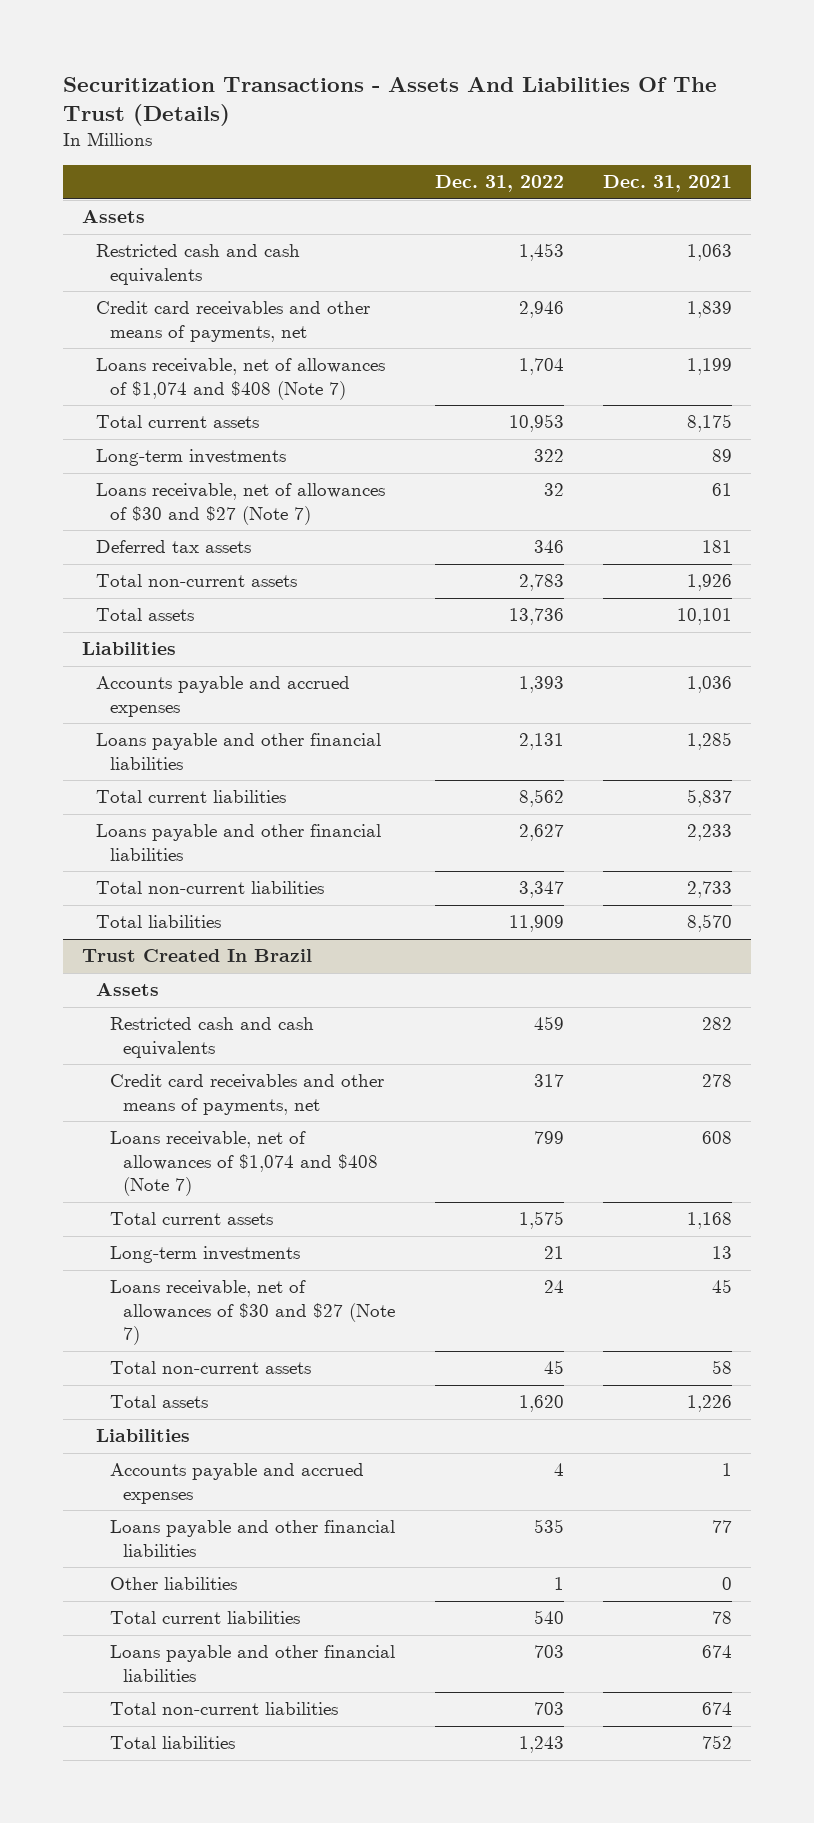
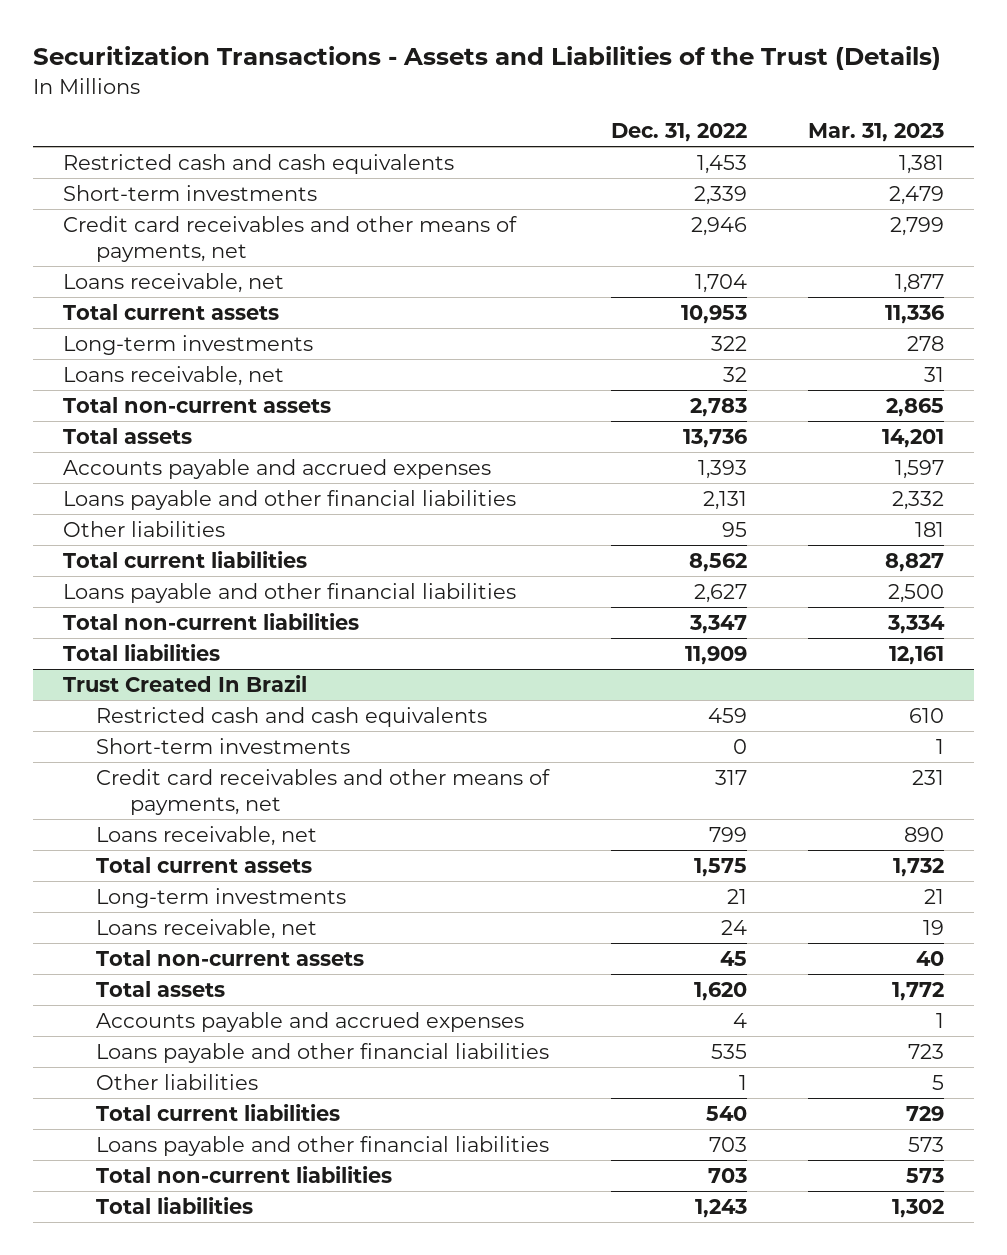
- Securitization Transactions - Assets And Liabilities Of The Trust (Details)
+ Securitization Transactions - Assets and Liabilities of the Trust (Details)
- | Dec. 31, 2022 | Dec. 31, 2021
+ | Dec. 31, 2022 | Mar. 31, 2023
- Assets
+ Short-term investments | 2,339 | 2,479
- Loans receivable, net of allowances of $1,074 and $408 (Note 7) | 1,704 | 1,199
+ Loans receivable, net | 1,704 | 1,877
- Loans receivable, net of allowances of $30 and $27 (Note 7) | 32 | 61
- Deferred tax assets | 346 | 181
+ Loans receivable, net | 32 | 31
- Liabilities
+ Other liabilities | 95 | 181
@ Trust Created In Brazil
- Assets
+ Short-term investments | 0 | 1
- Loans receivable, net of allowances of $1,074 and $408 (Note 7) | 799 | 608
+ Loans receivable, net | 799 | 890
- Loans receivable, net of allowances of $30 and $27 (Note 7) | 24 | 45
+ Loans receivable, net | 24 | 19
- Liabilities

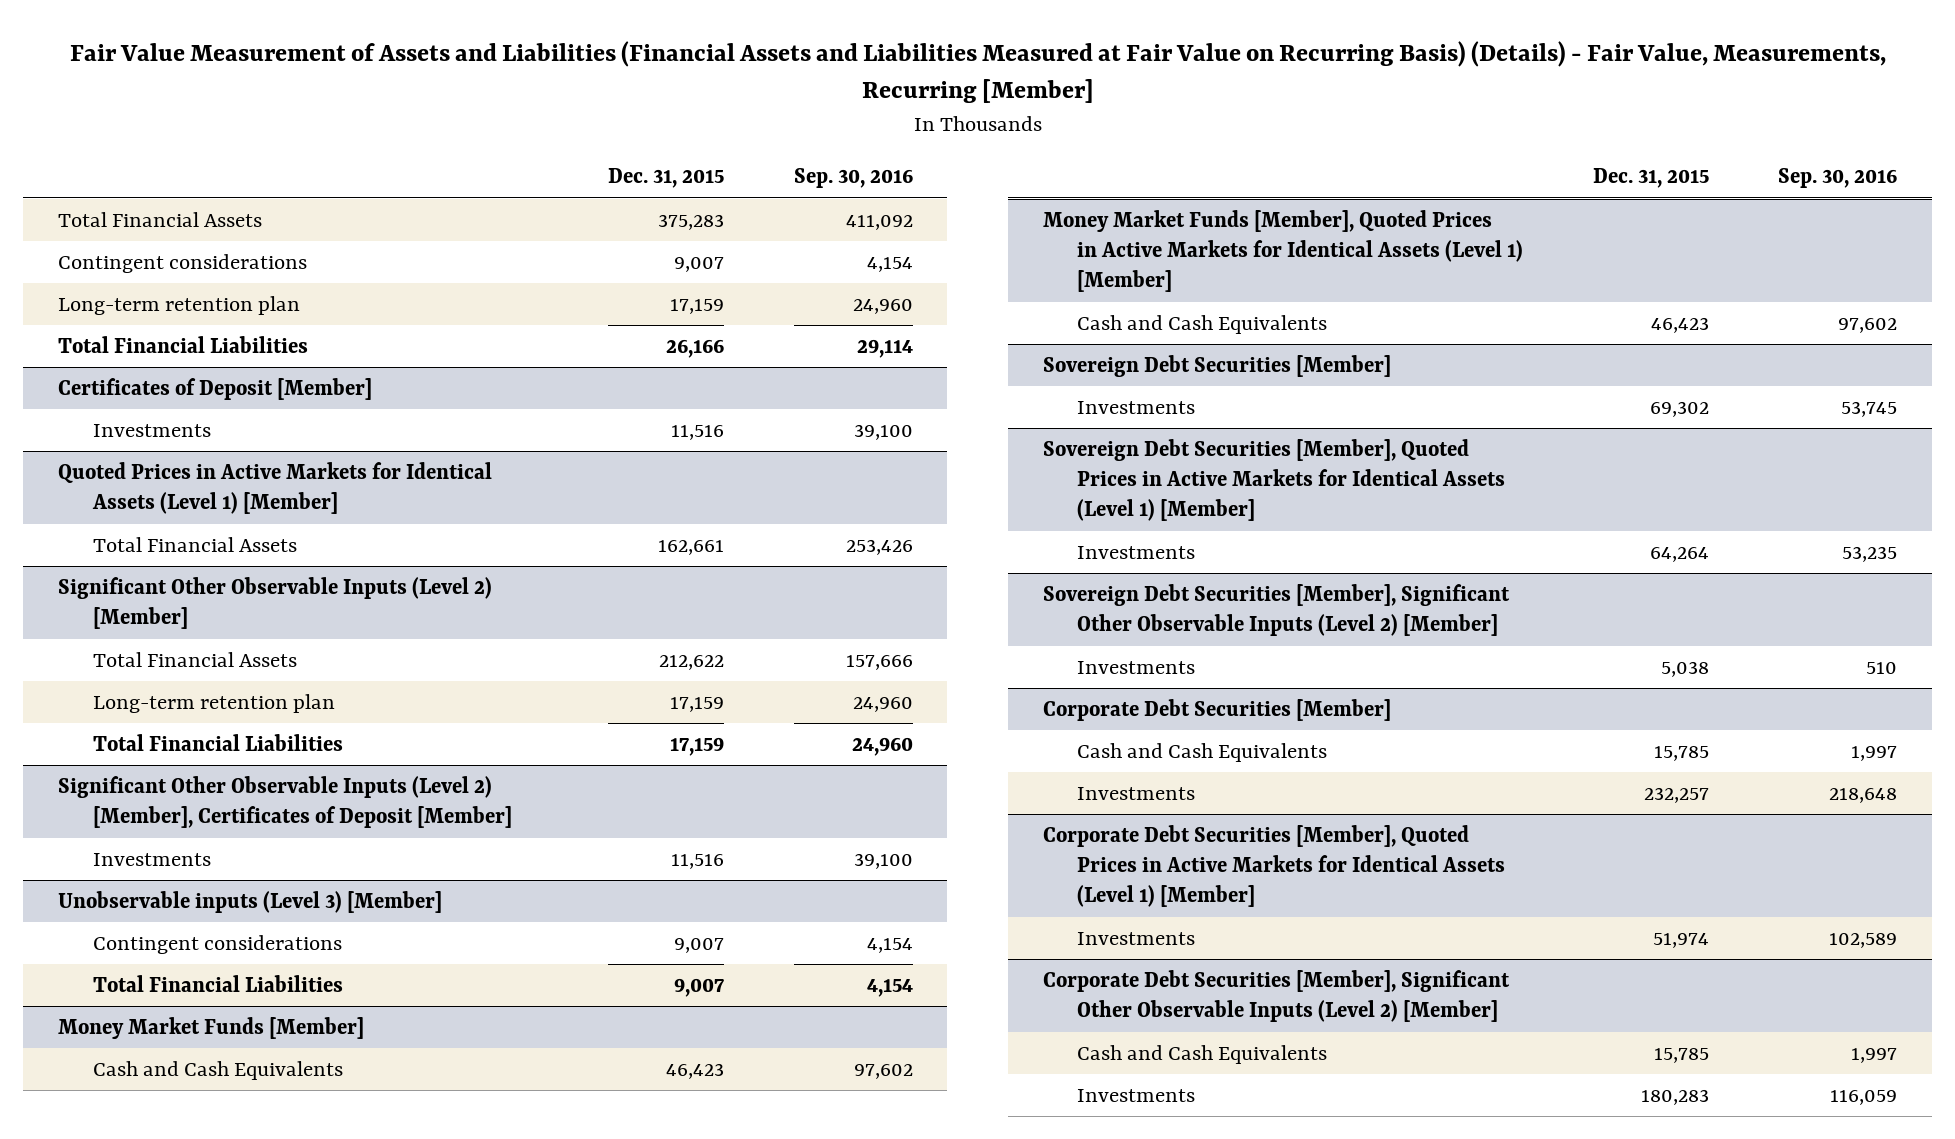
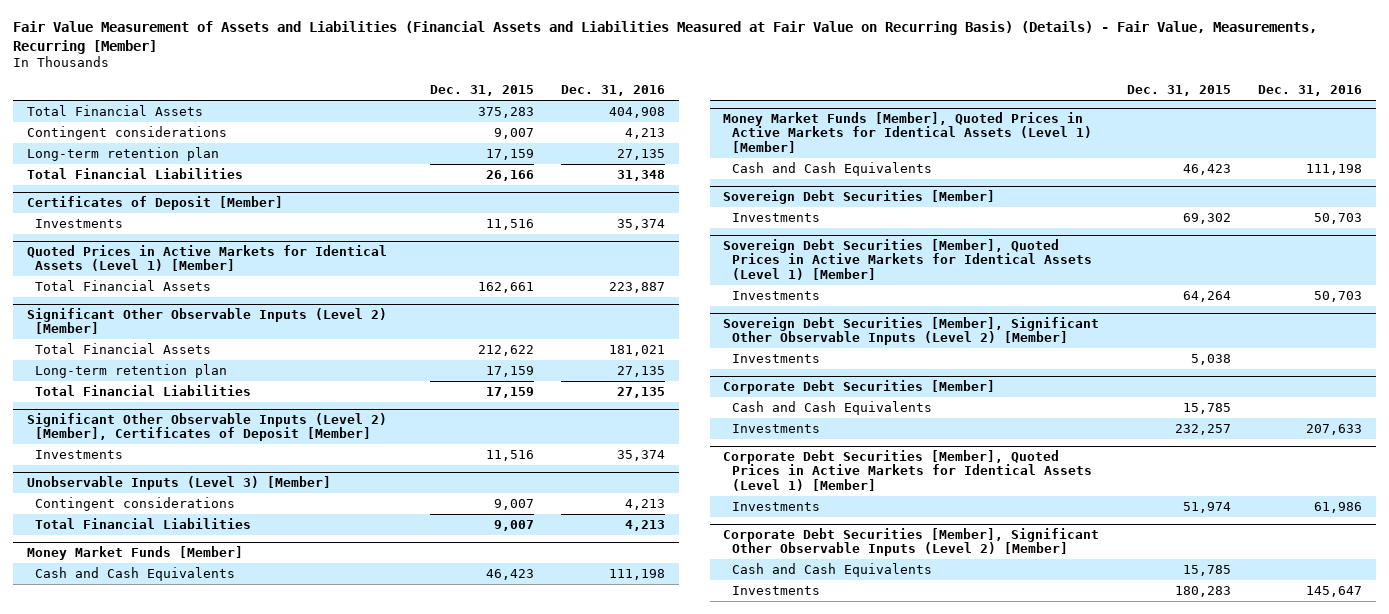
- | Dec. 31, 2015 | Sep. 30, 2016
+ | Dec. 31, 2015 | Dec. 31, 2016
- Unobservable inputs (Level 3) [Member]
+ Unobservable Inputs (Level 3) [Member]

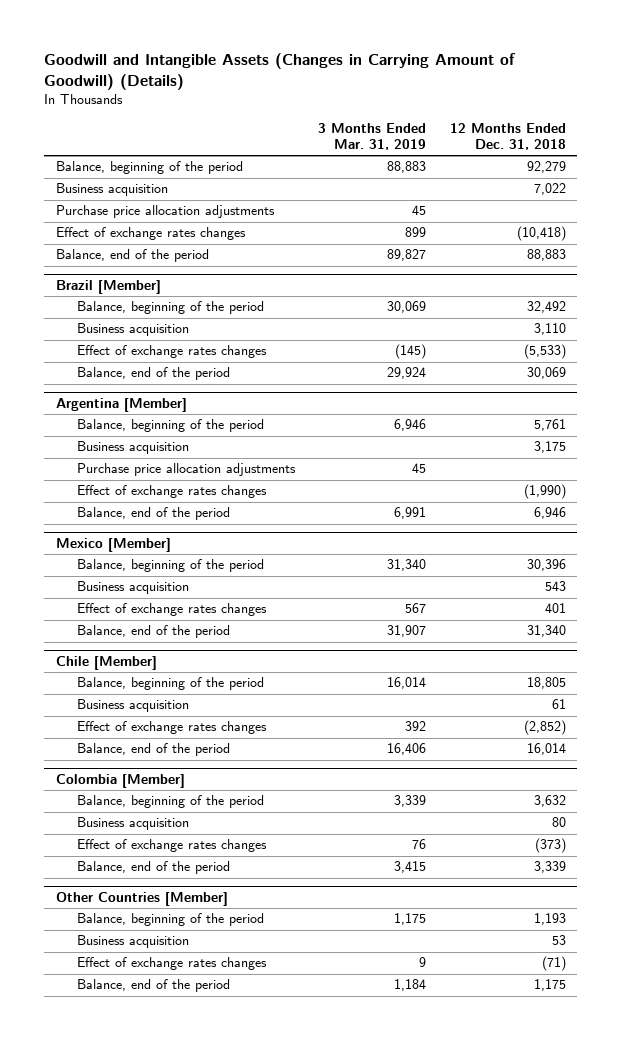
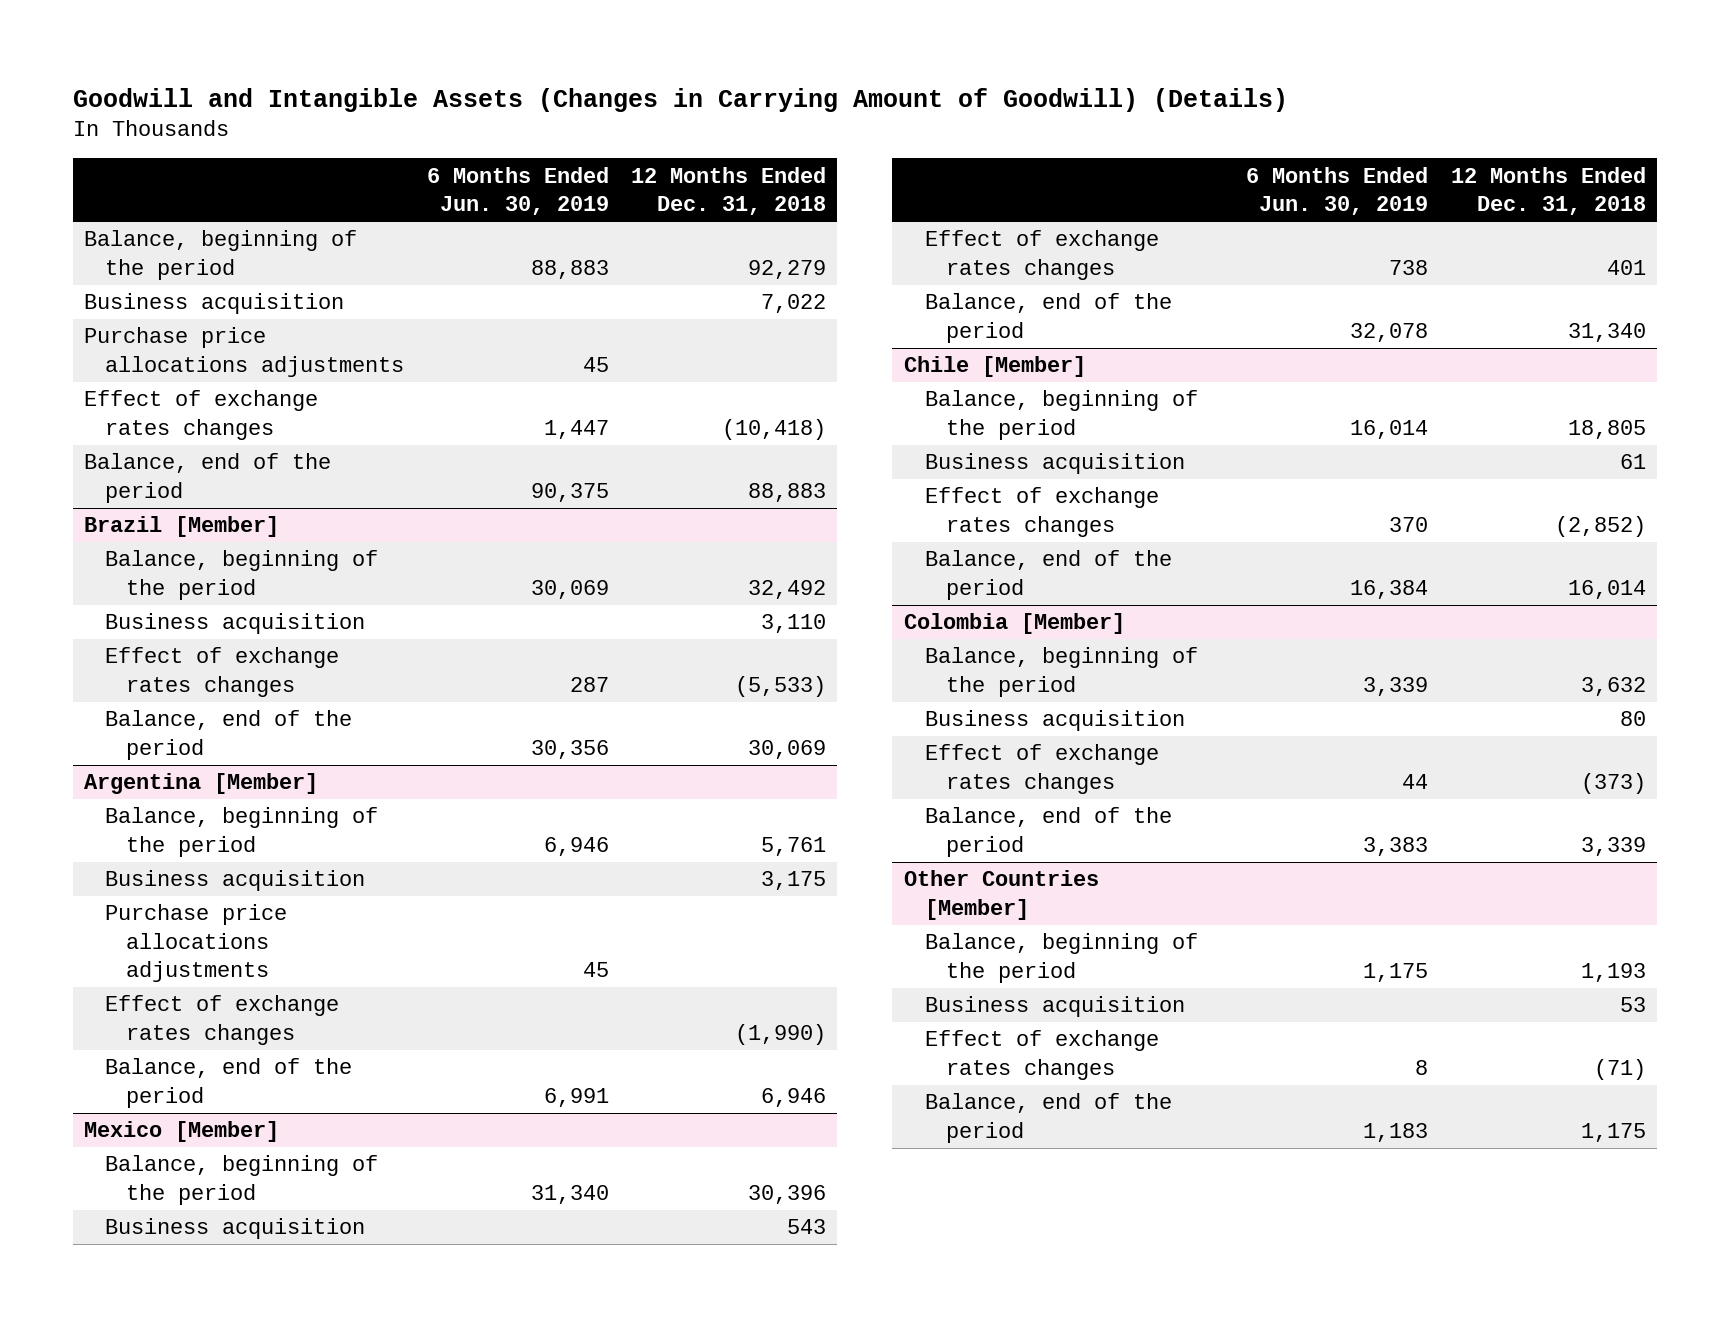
- | 3 Months Ended Mar. 31, 2019 | 12 Months Ended Dec. 31, 2018
+ | 6 Months Ended Jun. 30, 2019 | 12 Months Ended Dec. 31, 2018
- Purchase price allocation adjustments | 45 |
+ Purchase price allocations adjustments | 45 |
@ Argentina [Member]
- Purchase price allocation adjustments | 45 |
+ Purchase price allocations adjustments | 45 |

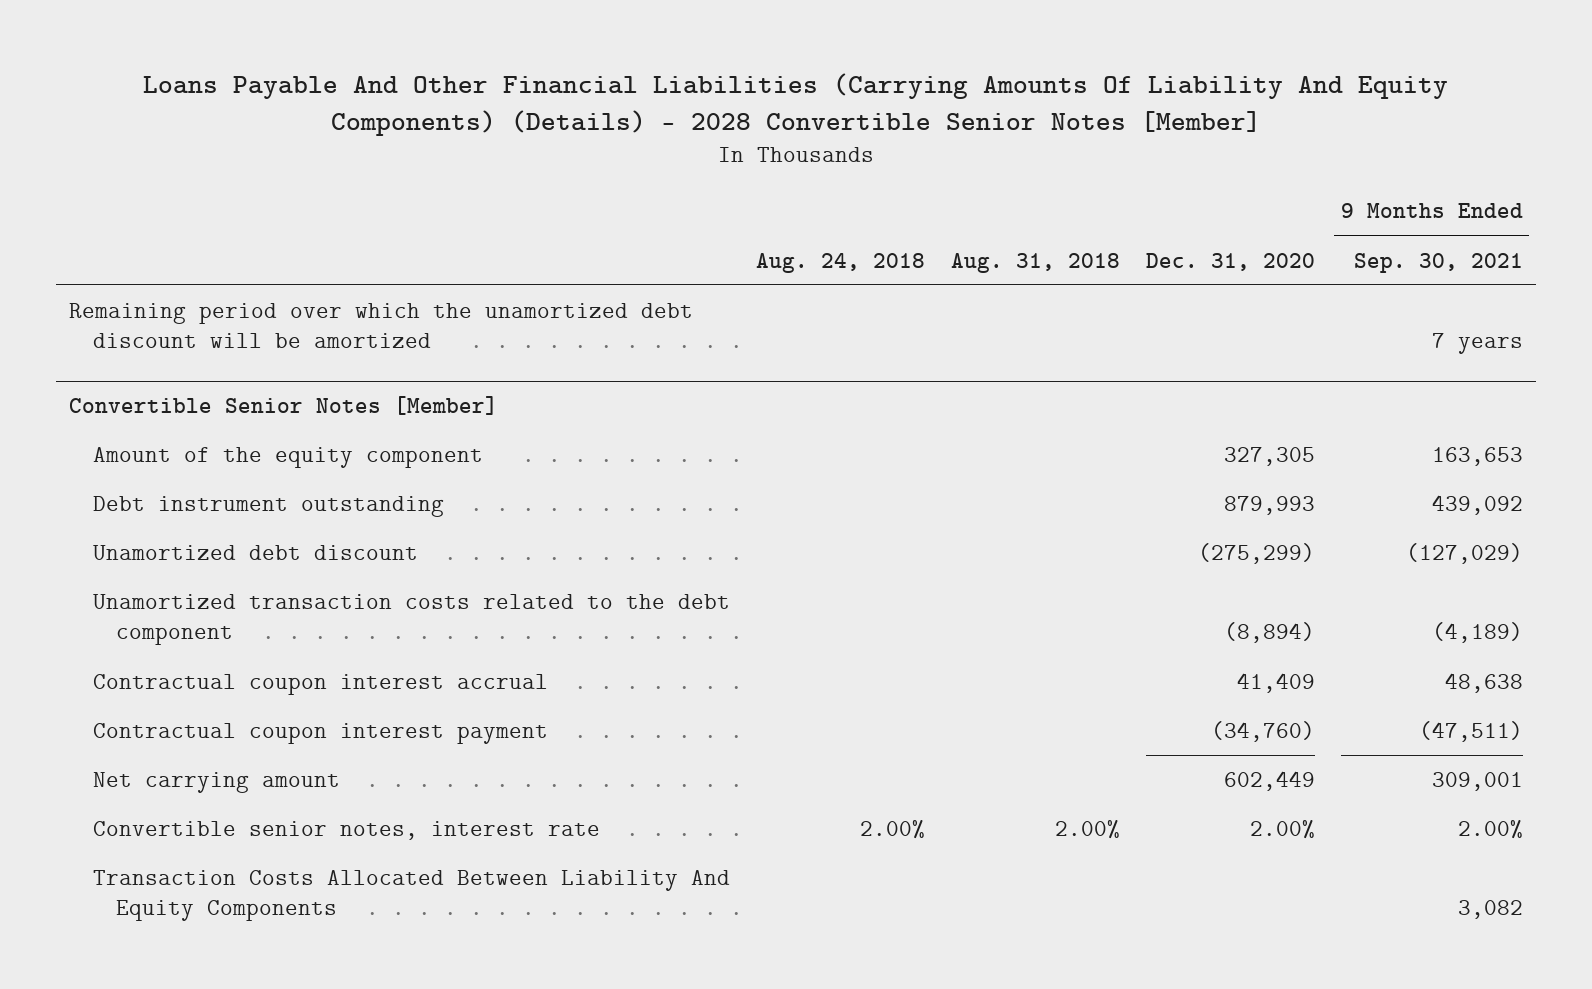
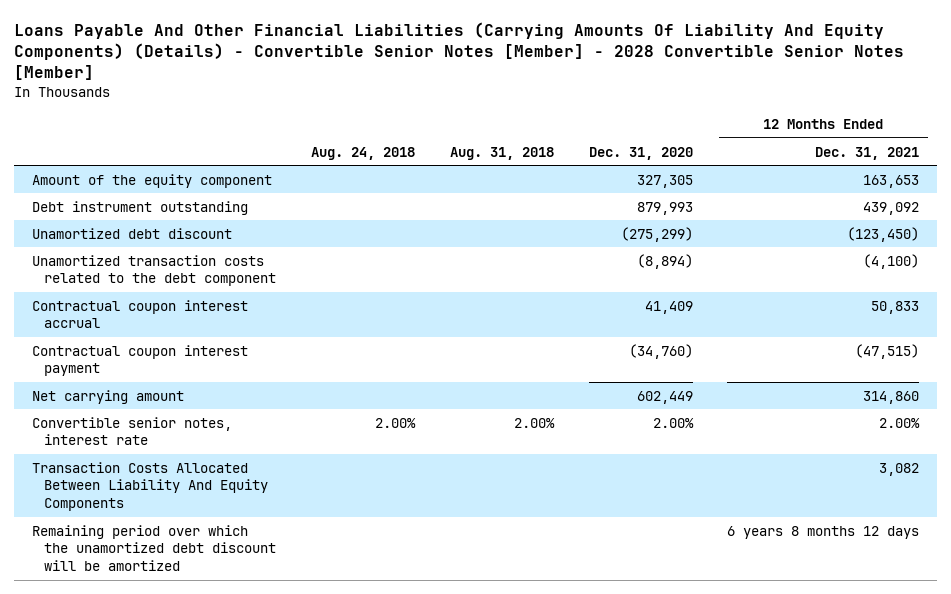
- Loans Payable And Other Financial Liabilities (Carrying Amounts Of Liability And Equity Components) (Details) - 2028 Convertible Senior Notes [Member]
+ Loans Payable And Other Financial Liabilities (Carrying Amounts Of Liability And Equity Components) (Details) - Convertible Senior Notes [Member] - 2028 Convertible Senior Notes [Member]
- | Aug. 24, 2018 | Aug. 31, 2018 | Dec. 31, 2020 | 9 Months Ended Sep. 30, 2021
+ | Aug. 24, 2018 | Aug. 31, 2018 | Dec. 31, 2020 | 12 Months Ended Dec. 31, 2021
- Convertible Senior Notes [Member]
moved down: Remaining period over which the unamortized debt discount will be amortized | | | | 6 years 8 months 12 days

